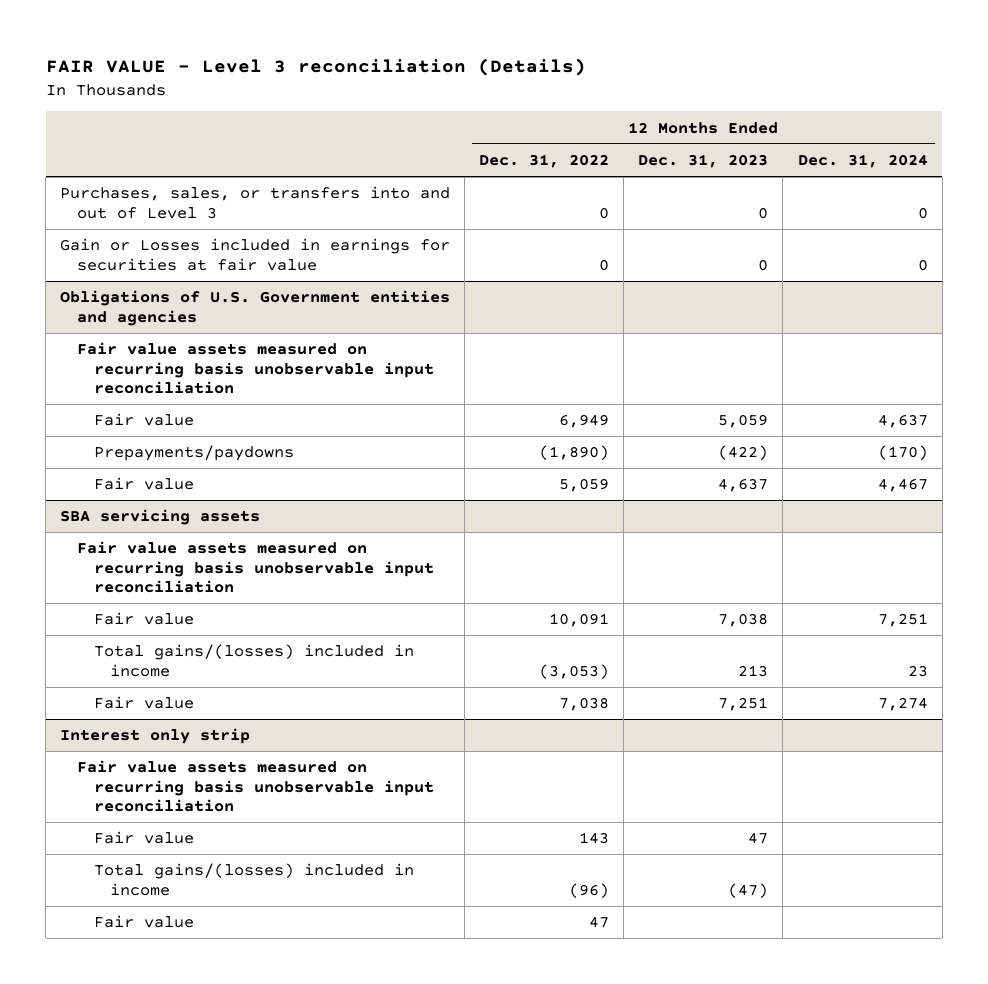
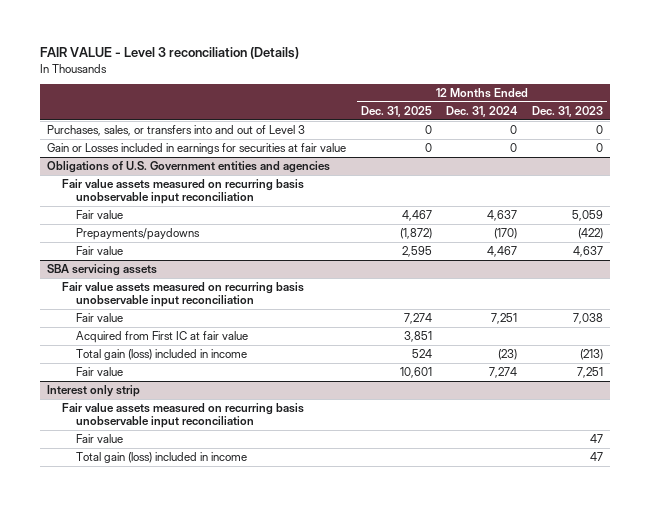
- | 12 Months Ended Dec. 31, 2022 | 12 Months Ended Dec. 31, 2023 | 12 Months Ended Dec. 31, 2024
+ | 12 Months Ended Dec. 31, 2025 | 12 Months Ended Dec. 31, 2024 | 12 Months Ended Dec. 31, 2023
@ SBA servicing assets
- Total gains/(losses) included in income | (3,053) | 213 | 23
+ Acquired from First IC at fair value | 3,851 | |
+ Total gain (loss) included in income | 524 | (23) | (213)
@ Interest only strip
- Total gains/(losses) included in income | (96) | (47) |
- Fair value | 47 | |
+ Total gain (loss) included in income | | | 47

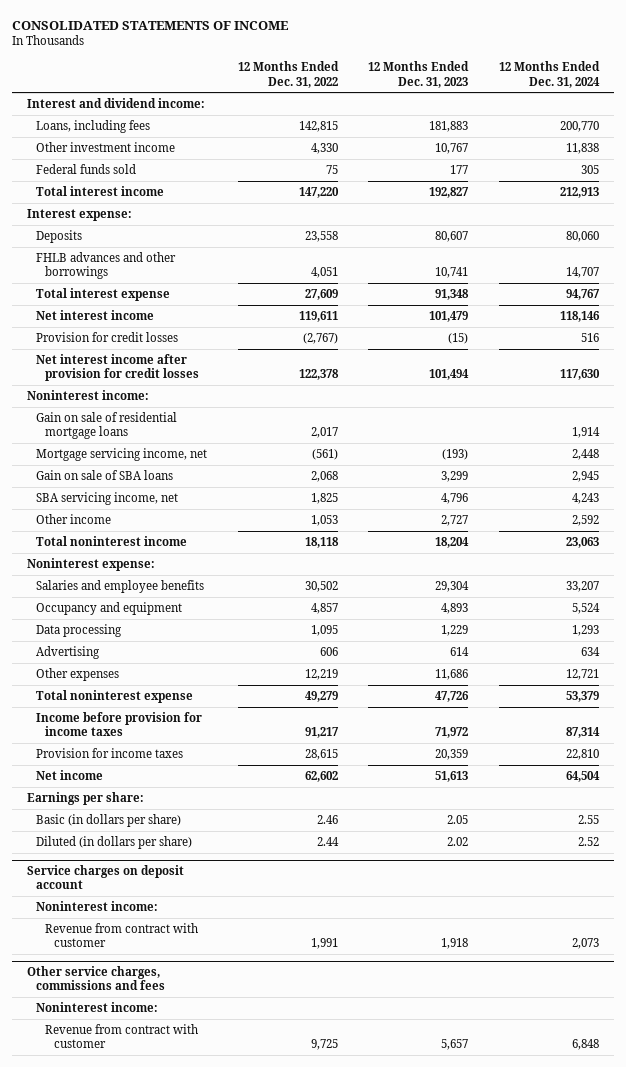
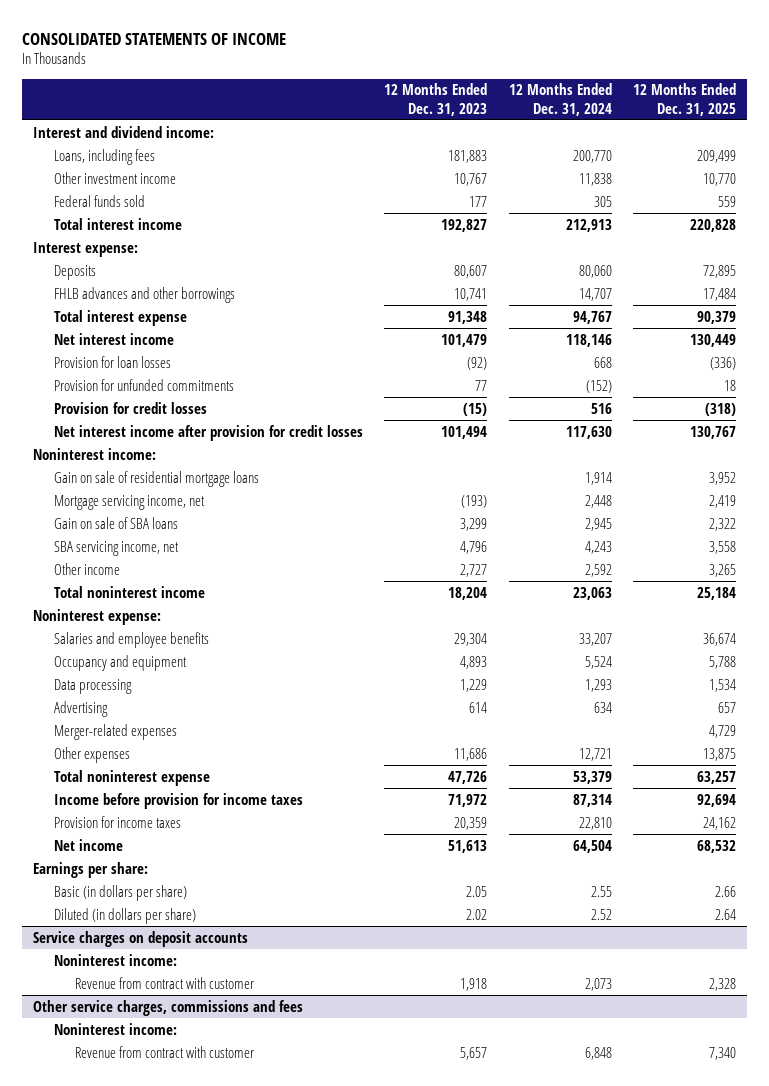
- | 12 Months Ended Dec. 31, 2022 | 12 Months Ended Dec. 31, 2023 | 12 Months Ended Dec. 31, 2024
+ | 12 Months Ended Dec. 31, 2023 | 12 Months Ended Dec. 31, 2024 | 12 Months Ended Dec. 31, 2025
+ Provision for loan losses | (92) | 668 | (336)
+ Provision for unfunded commitments | 77 | (152) | 18
+ Merger-related expenses | | | 4,729
- Service charges on deposit account
+ Service charges on deposit accounts

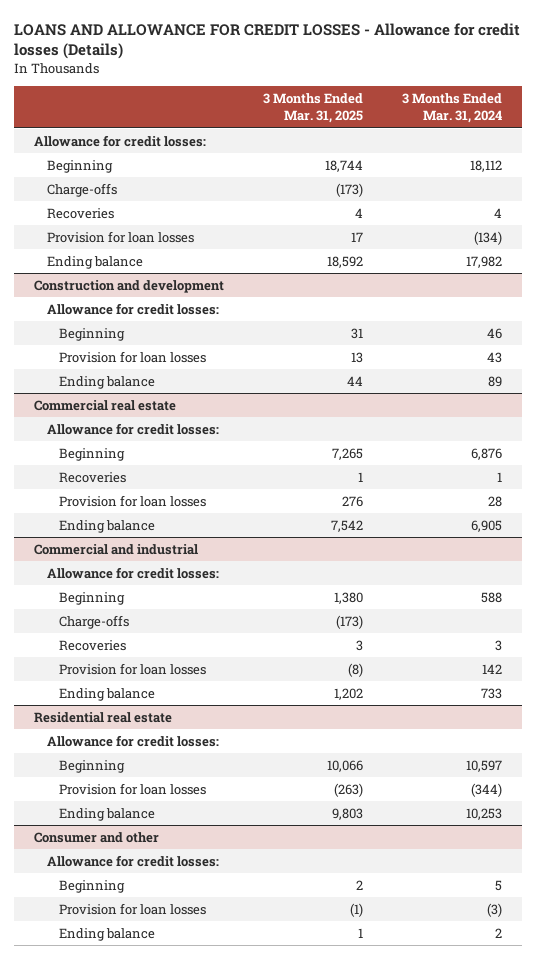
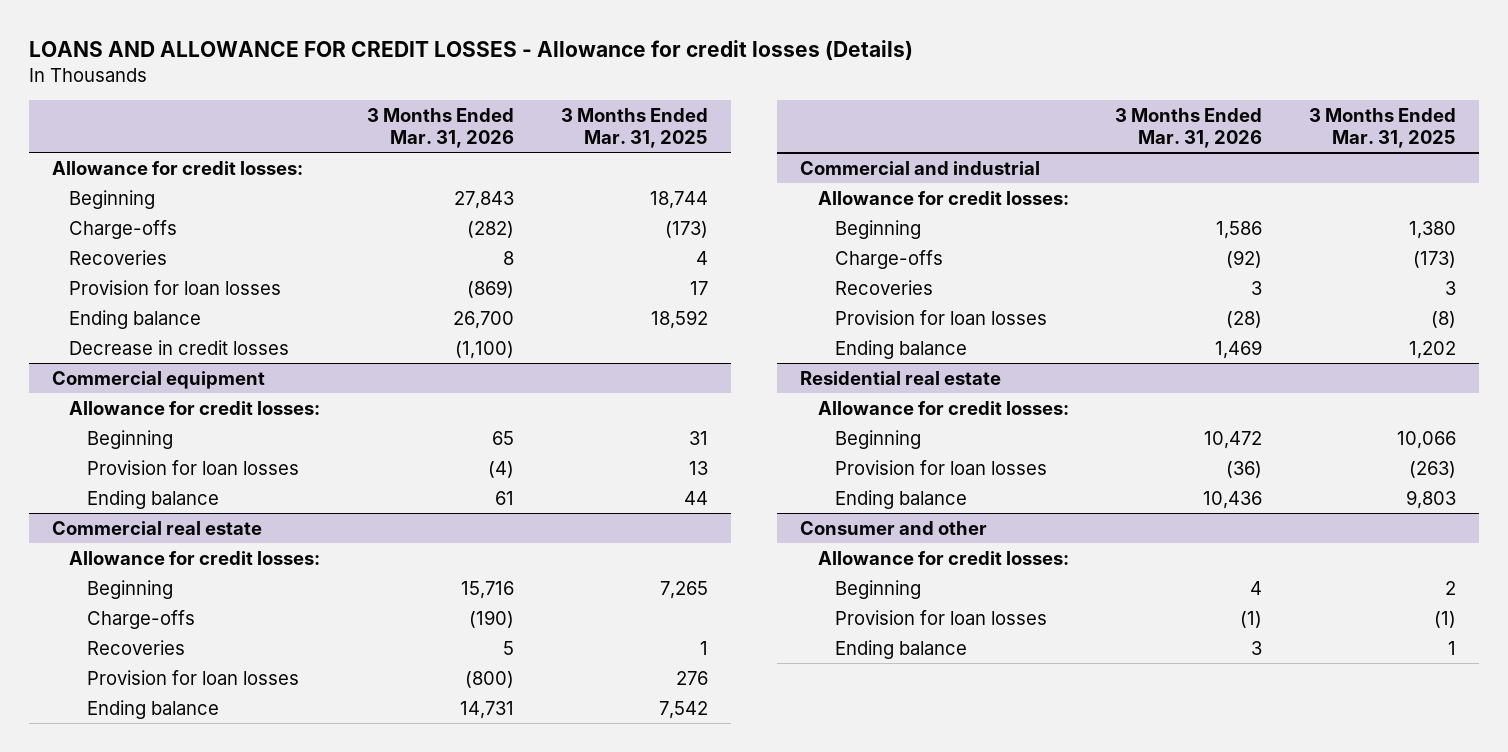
- | 3 Months Ended Mar. 31, 2025 | 3 Months Ended Mar. 31, 2024
+ | 3 Months Ended Mar. 31, 2026 | 3 Months Ended Mar. 31, 2025
- Construction and development
+ Decrease in credit losses | (1,100) |
+ Commercial equipment
@ Commercial real estate
+ Charge-offs | (190) |

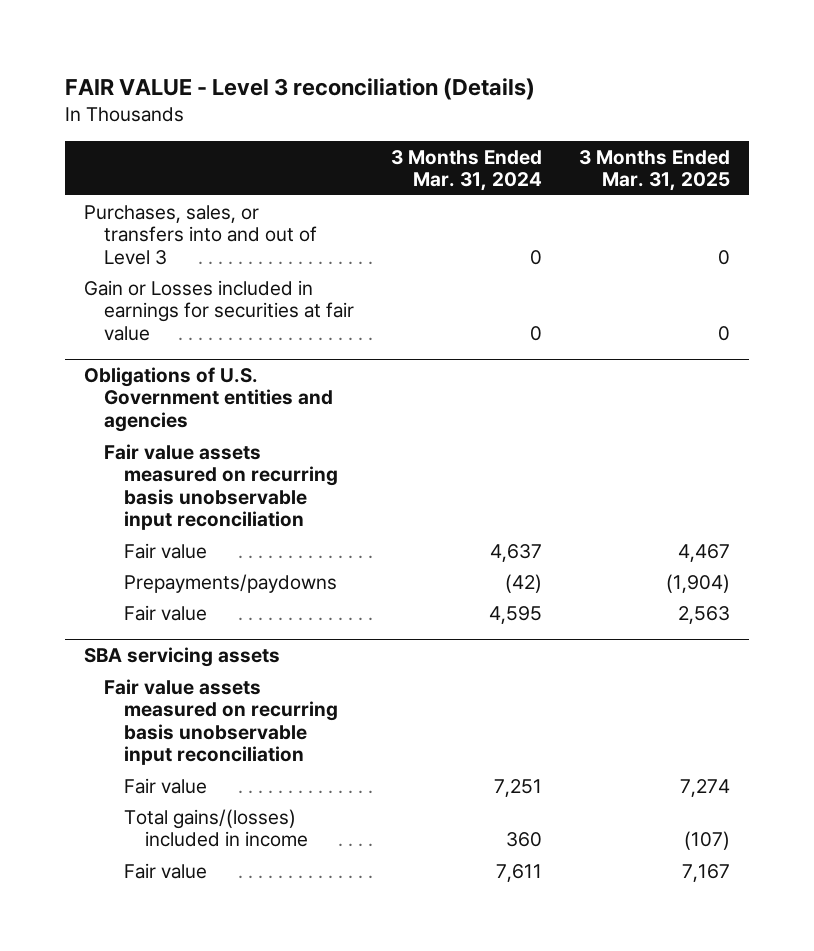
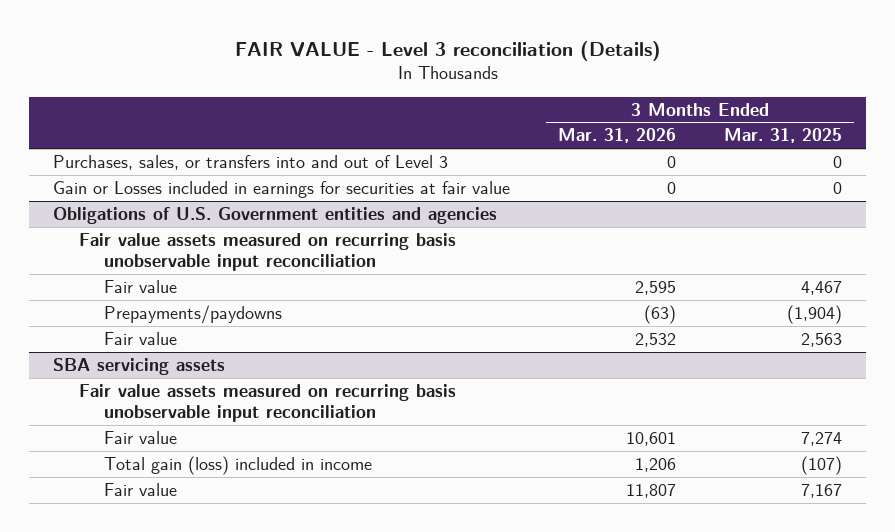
- | 3 Months Ended Mar. 31, 2024 | 3 Months Ended Mar. 31, 2025
+ | 3 Months Ended Mar. 31, 2026 | 3 Months Ended Mar. 31, 2025
@ SBA servicing assets
- Total gains/(losses) included in income | 360 | (107)
+ Total gain (loss) included in income | 1,206 | (107)

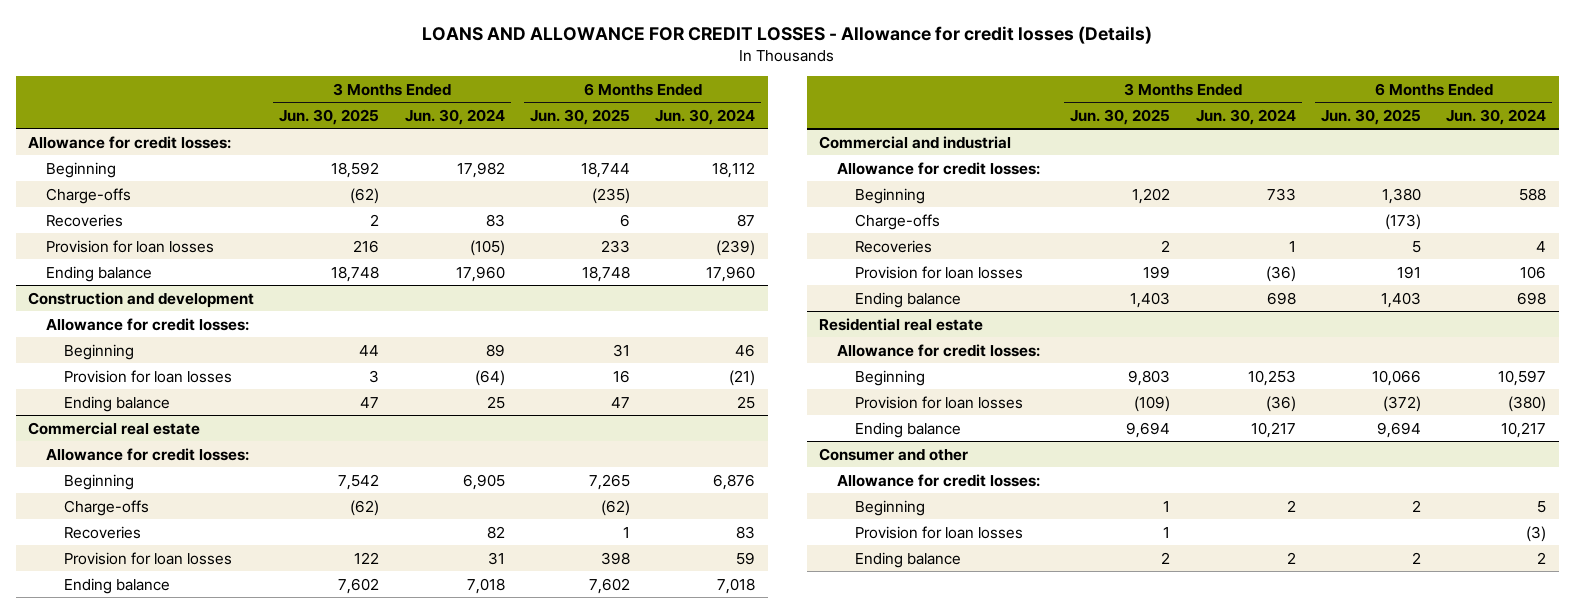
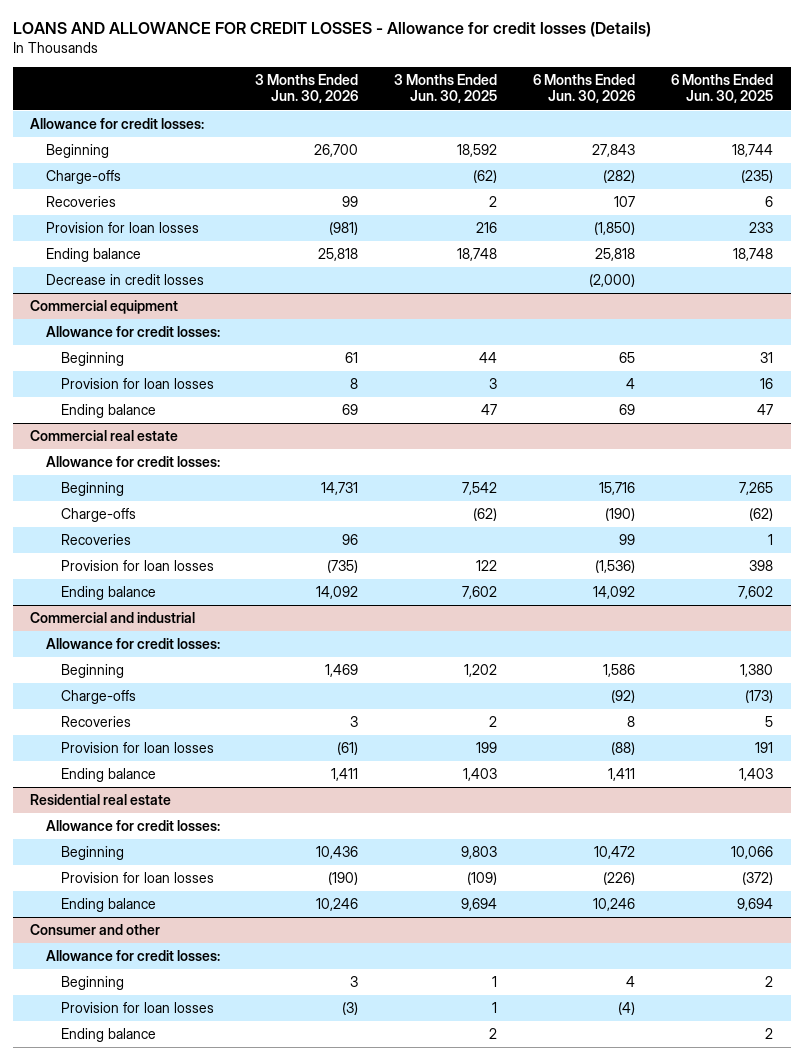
- | 3 Months Ended Jun. 30, 2025 | 3 Months Ended Jun. 30, 2024 | 6 Months Ended Jun. 30, 2025 | 6 Months Ended Jun. 30, 2024
+ | 3 Months Ended Jun. 30, 2026 | 3 Months Ended Jun. 30, 2025 | 6 Months Ended Jun. 30, 2026 | 6 Months Ended Jun. 30, 2025
- Construction and development
+ Decrease in credit losses | | | (2,000) |
+ Commercial equipment

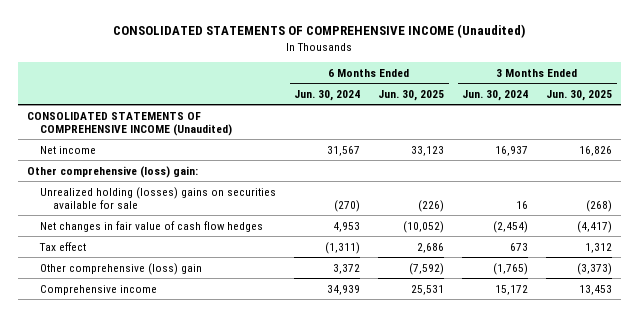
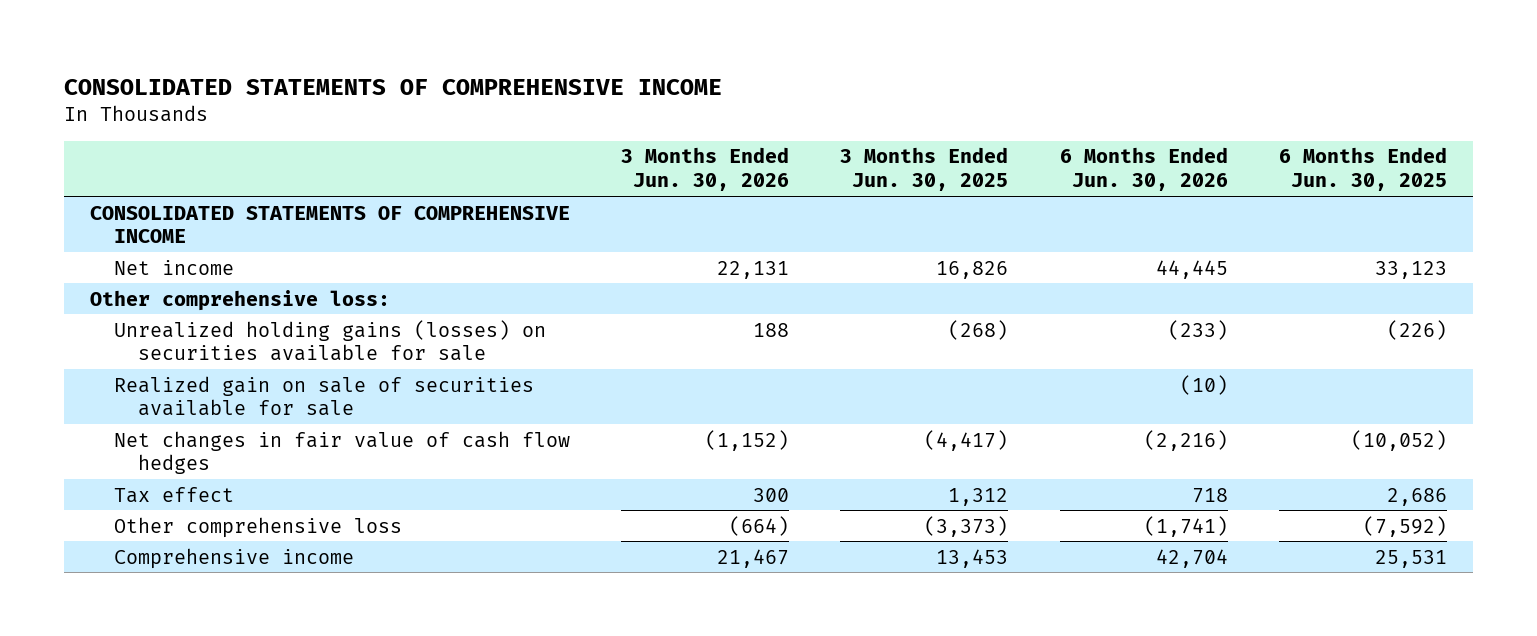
- CONSOLIDATED STATEMENTS OF COMPREHENSIVE INCOME (Unaudited)
+ CONSOLIDATED STATEMENTS OF COMPREHENSIVE INCOME
- | 6 Months Ended Jun. 30, 2024 | 6 Months Ended Jun. 30, 2025 | 3 Months Ended Jun. 30, 2024 | 3 Months Ended Jun. 30, 2025
+ | 3 Months Ended Jun. 30, 2026 | 3 Months Ended Jun. 30, 2025 | 6 Months Ended Jun. 30, 2026 | 6 Months Ended Jun. 30, 2025
- CONSOLIDATED STATEMENTS OF COMPREHENSIVE INCOME (Unaudited)
+ CONSOLIDATED STATEMENTS OF COMPREHENSIVE INCOME
- Other comprehensive (loss) gain:
- Unrealized holding (losses) gains on securities available for sale | (270) | (226) | 16 | (268)
+ Other comprehensive loss:
+ Unrealized holding gains (losses) on securities available for sale | 188 | (268) | (233) | (226)
+ Realized gain on sale of securities available for sale | | | (10) |
- Other comprehensive (loss) gain | 3,372 | (7,592) | (1,765) | (3,373)
+ Other comprehensive loss | (664) | (3,373) | (1,741) | (7,592)

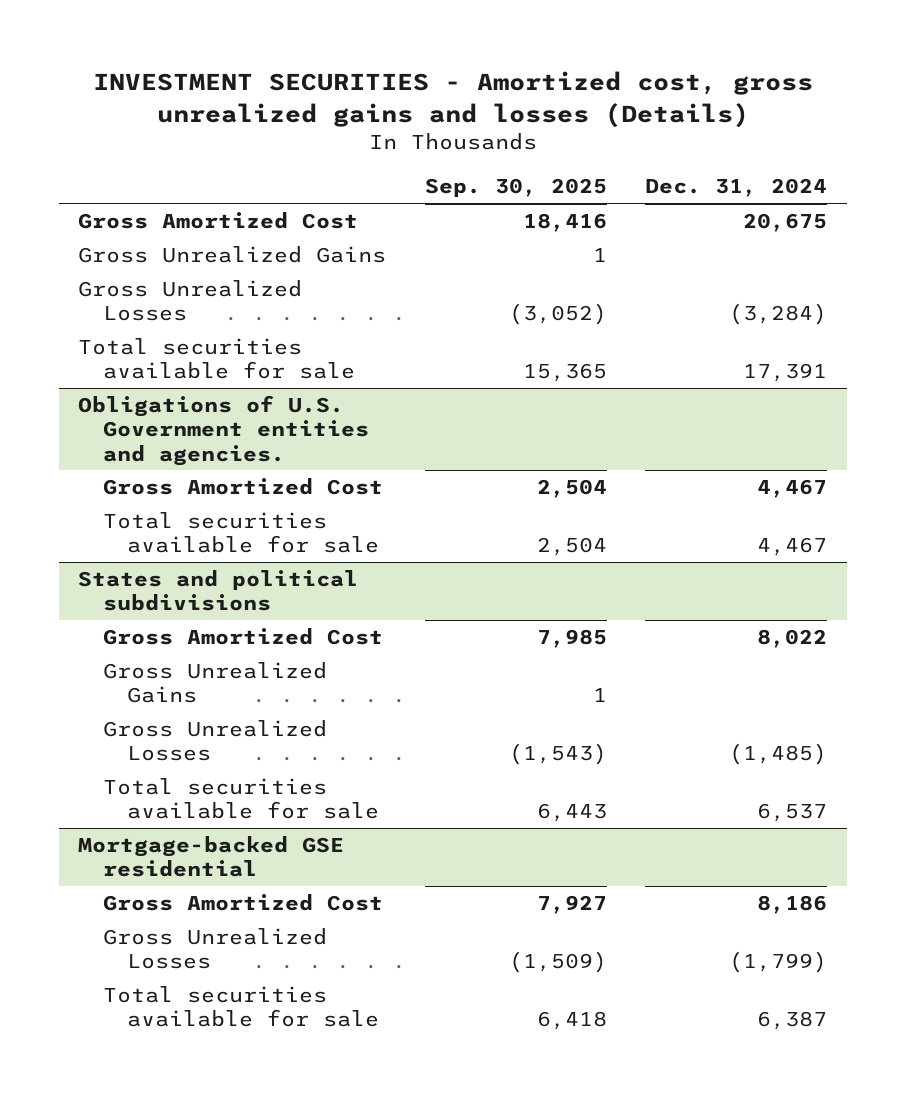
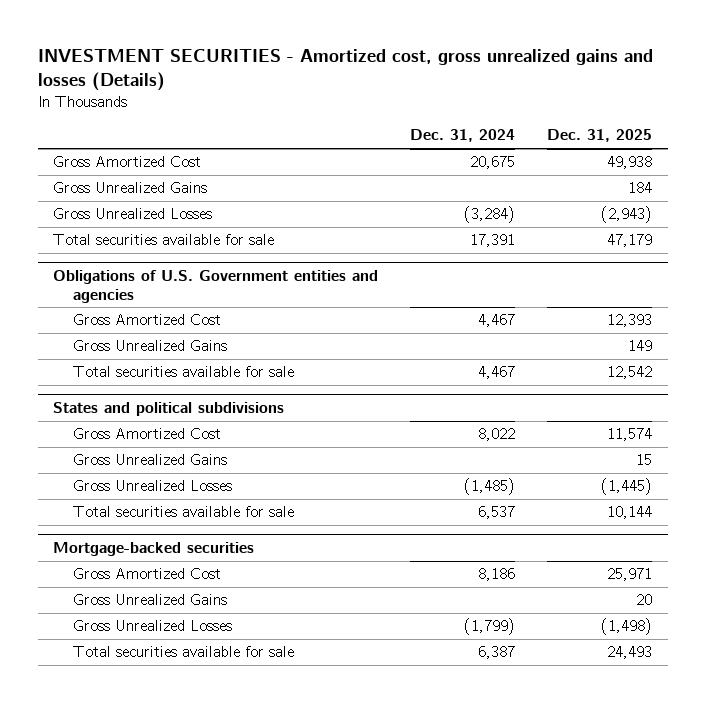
- | Sep. 30, 2025 | Dec. 31, 2024
+ | Dec. 31, 2024 | Dec. 31, 2025
- Obligations of U.S. Government entities and agencies.
+ Obligations of U.S. Government entities and agencies
+ Gross Unrealized Gains | | 149
- Mortgage-backed GSE residential
+ Mortgage-backed securities
+ Gross Unrealized Gains | | 20

